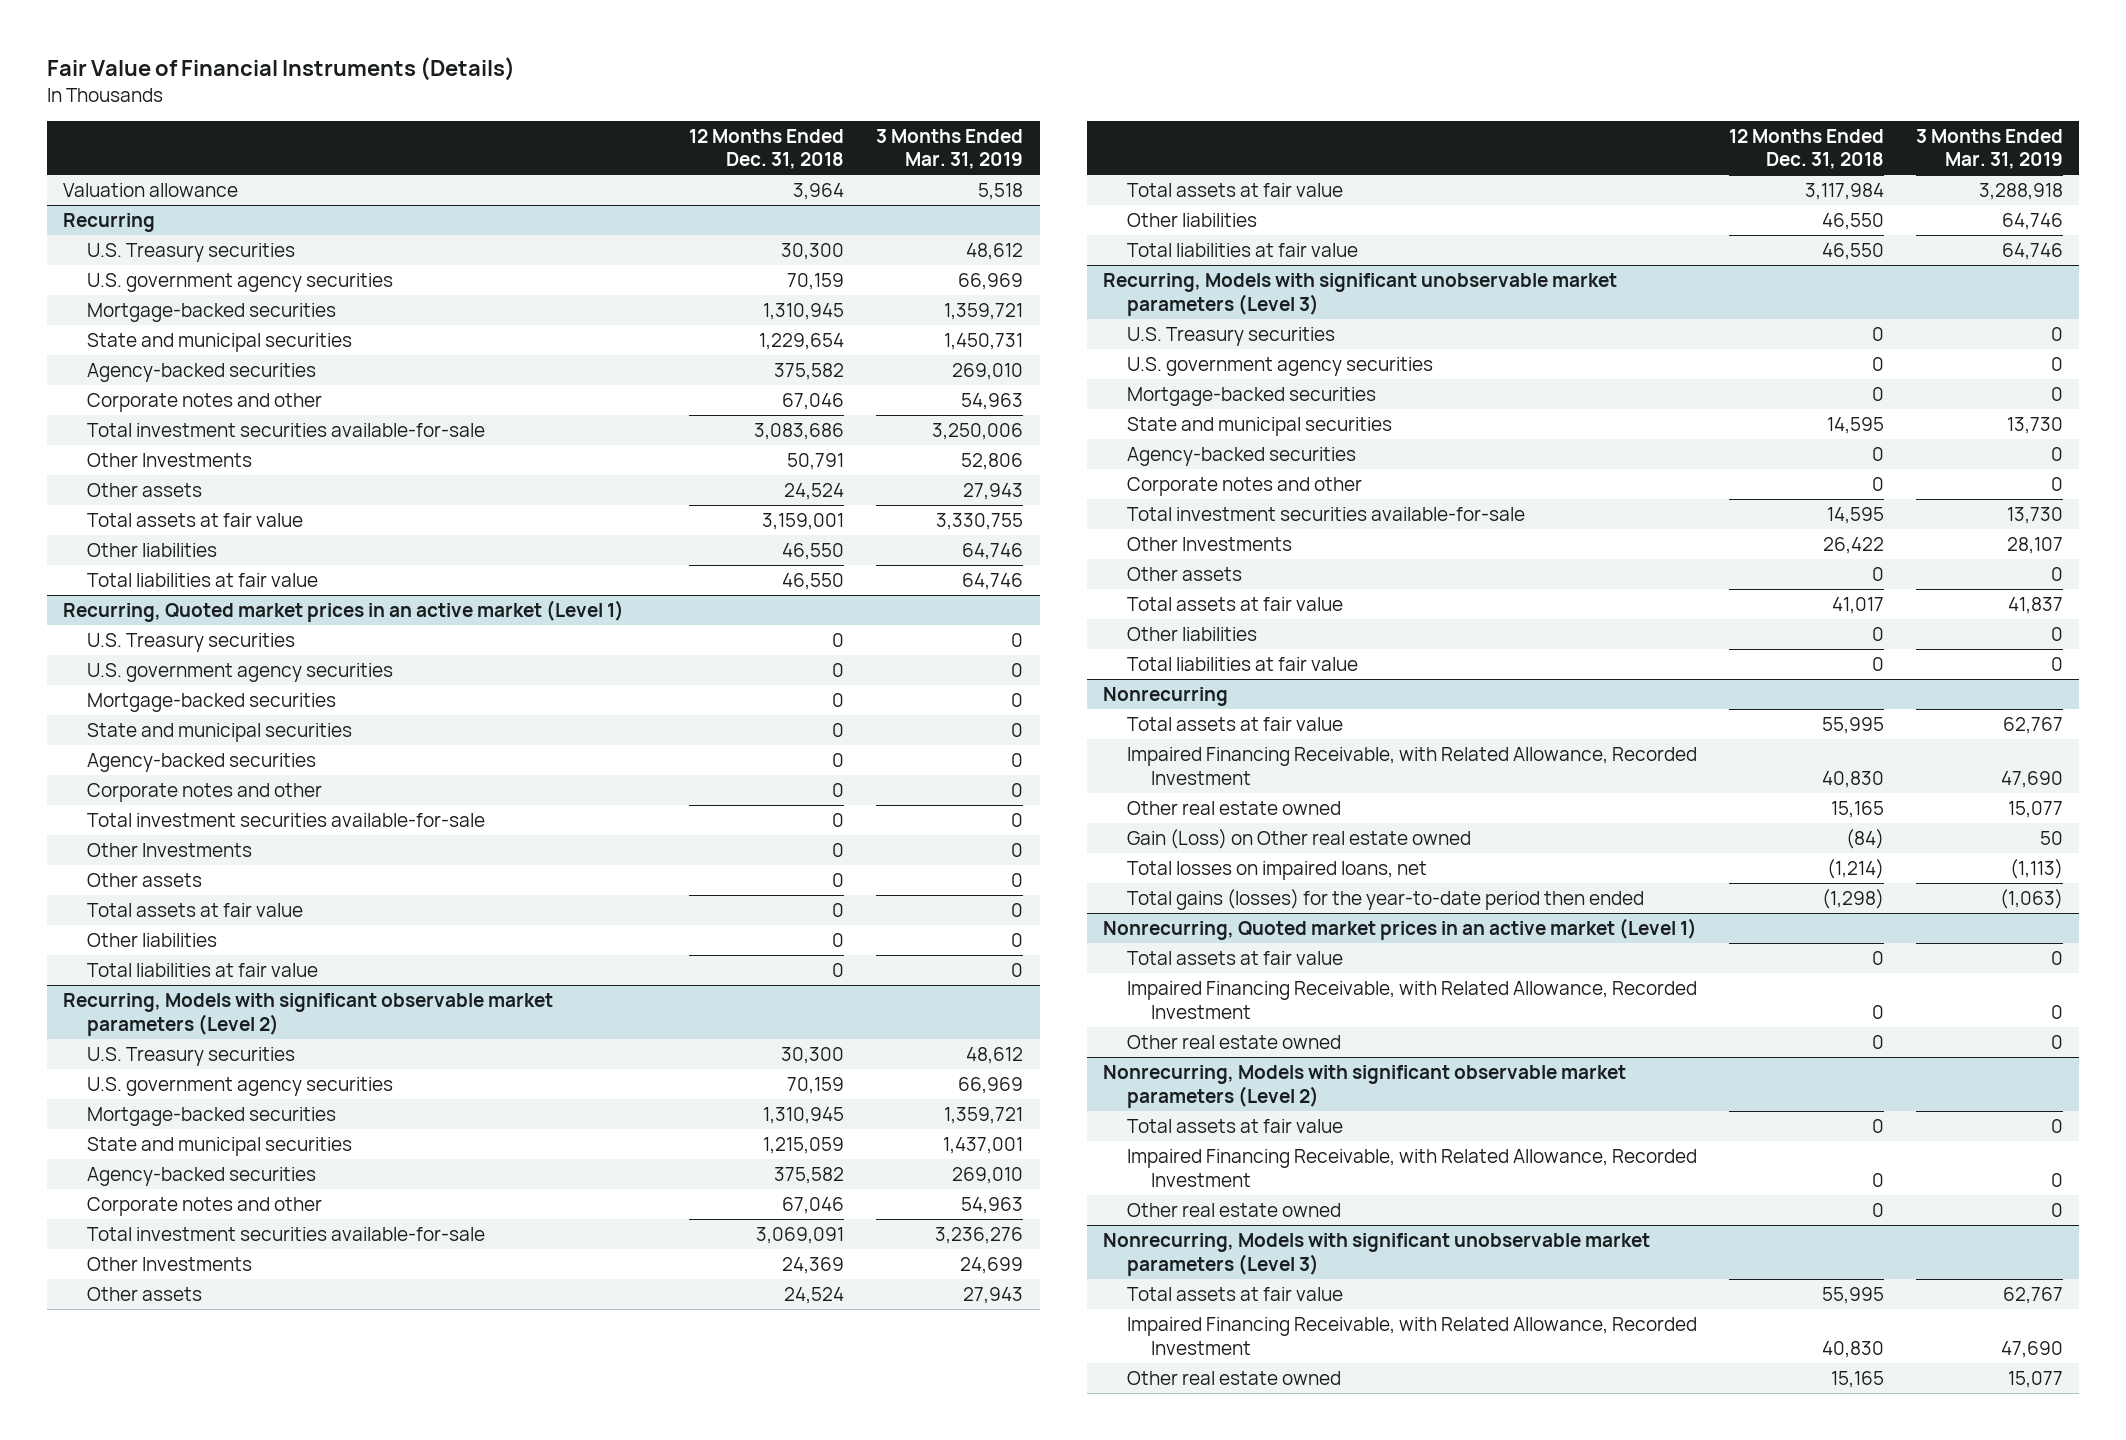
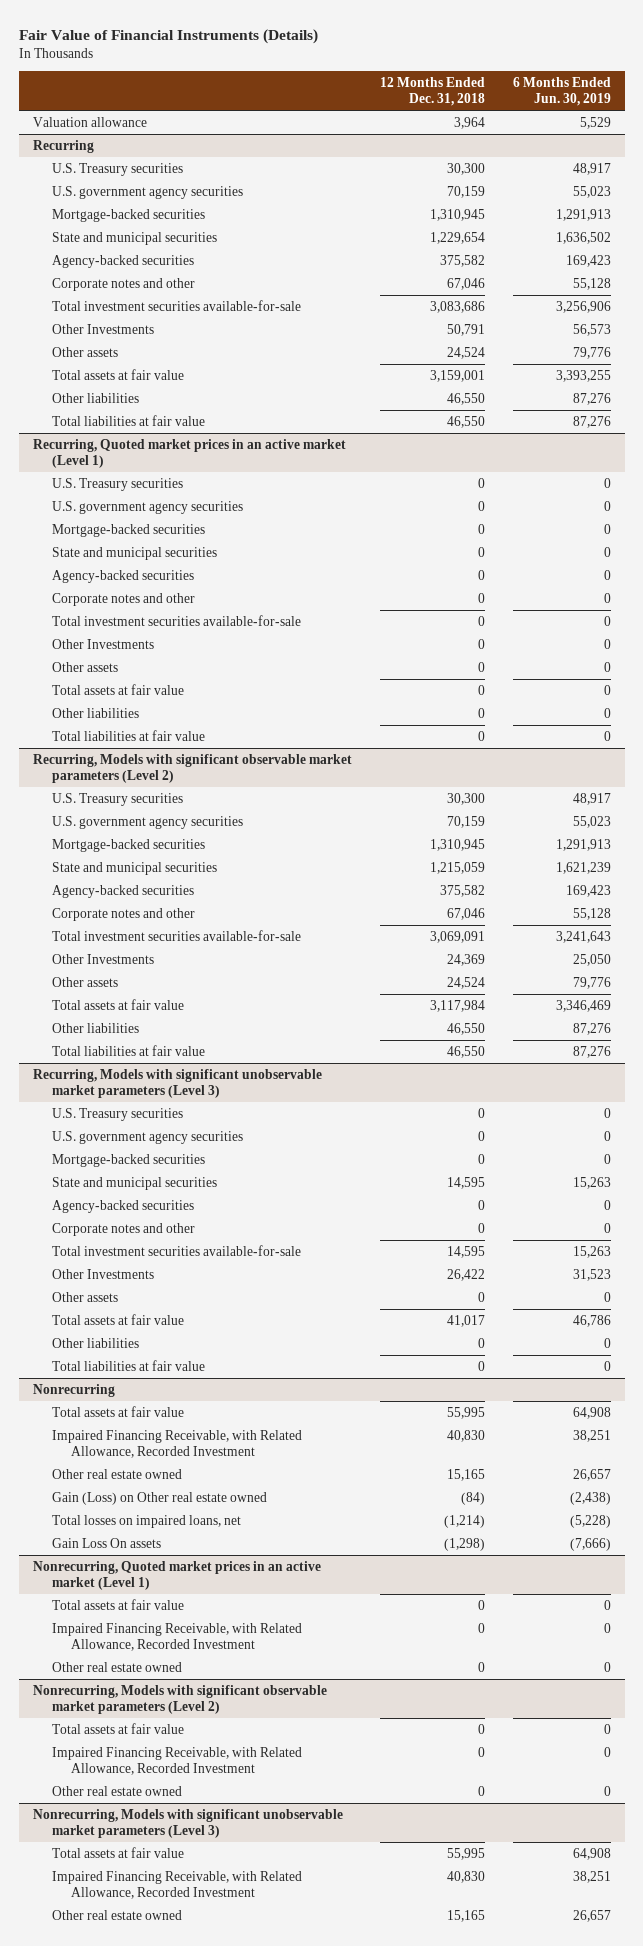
- | 12 Months Ended Dec. 31, 2018 | 3 Months Ended Mar. 31, 2019
+ | 12 Months Ended Dec. 31, 2018 | 6 Months Ended Jun. 30, 2019
@ Nonrecurring
- Total gains (losses) for the year-to-date period then ended | (1,298) | (1,063)
+ Gain Loss On assets | (1,298) | (7,666)

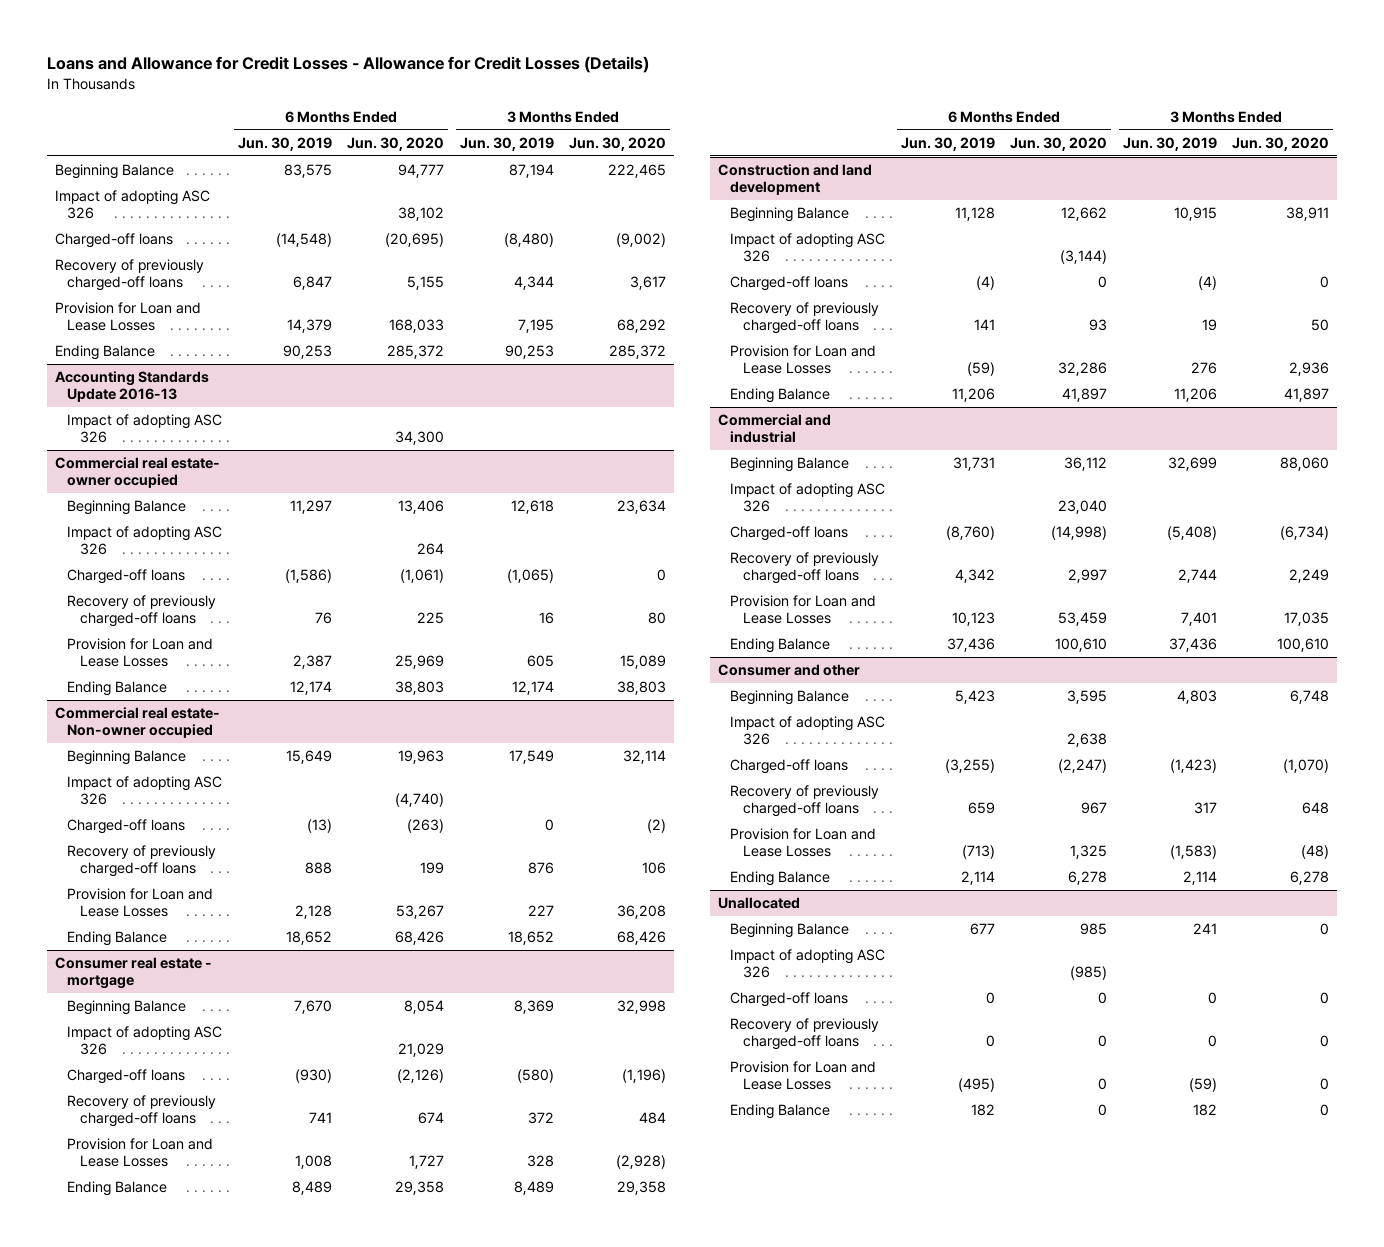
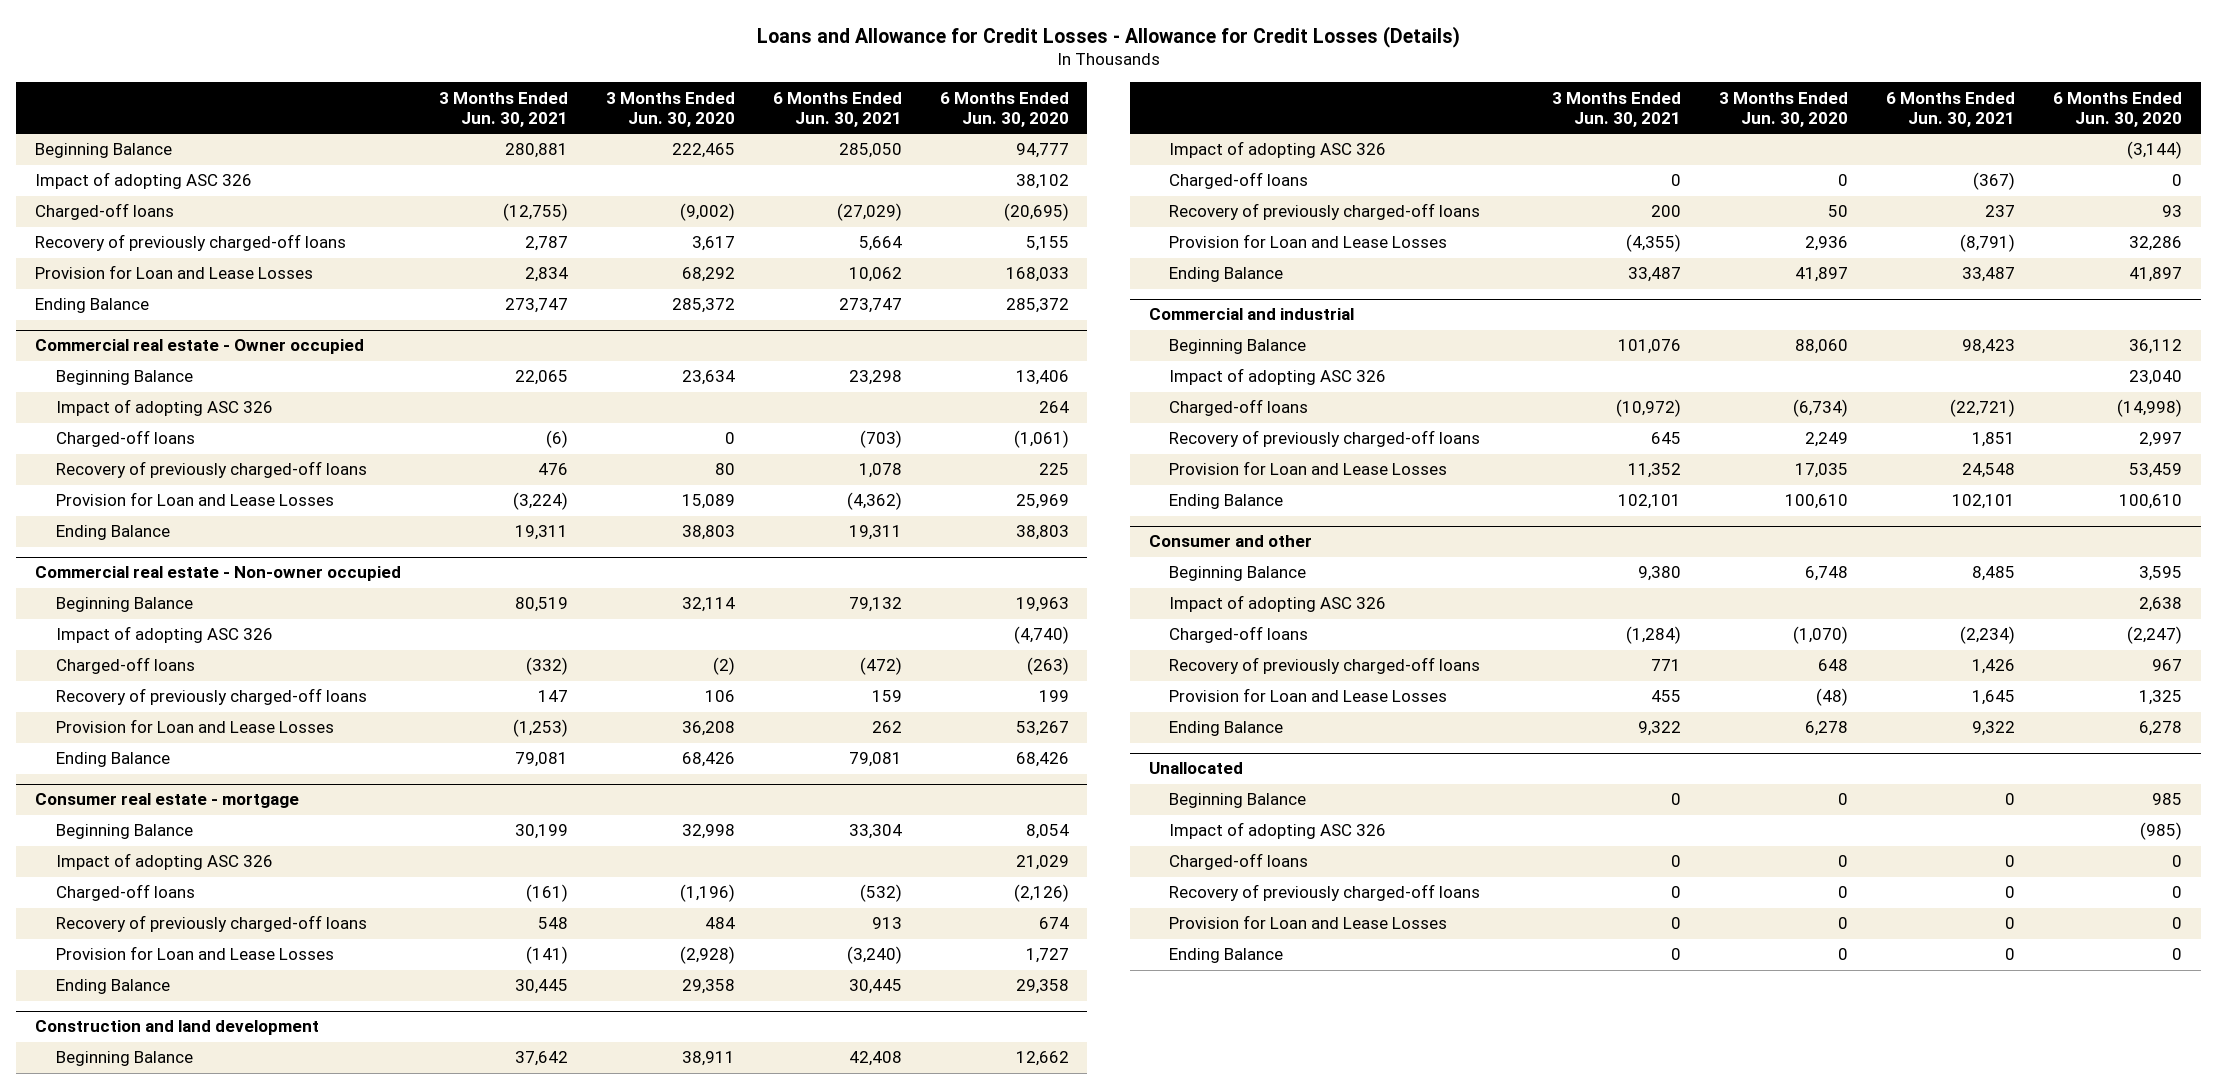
- | 6 Months Ended Jun. 30, 2019 | 6 Months Ended Jun. 30, 2020 | 3 Months Ended Jun. 30, 2019 | 3 Months Ended Jun. 30, 2020
+ | 3 Months Ended Jun. 30, 2021 | 3 Months Ended Jun. 30, 2020 | 6 Months Ended Jun. 30, 2021 | 6 Months Ended Jun. 30, 2020
- Accounting Standards Update 2016-13
- Impact of adopting ASC 326 | | 34,300 | |
- Commercial real estate- owner occupied
+ Commercial real estate - Owner occupied
- Commercial real estate- Non-owner occupied
+ Commercial real estate - Non-owner occupied

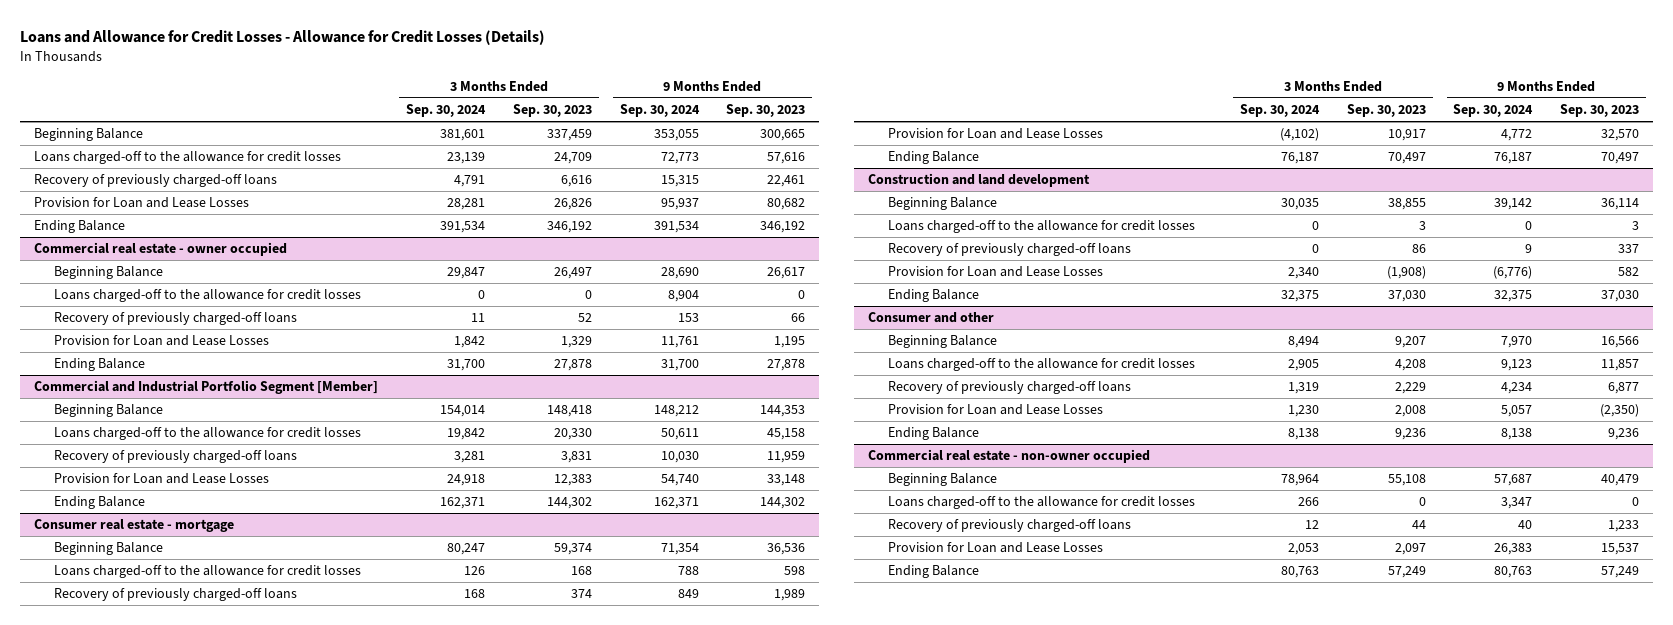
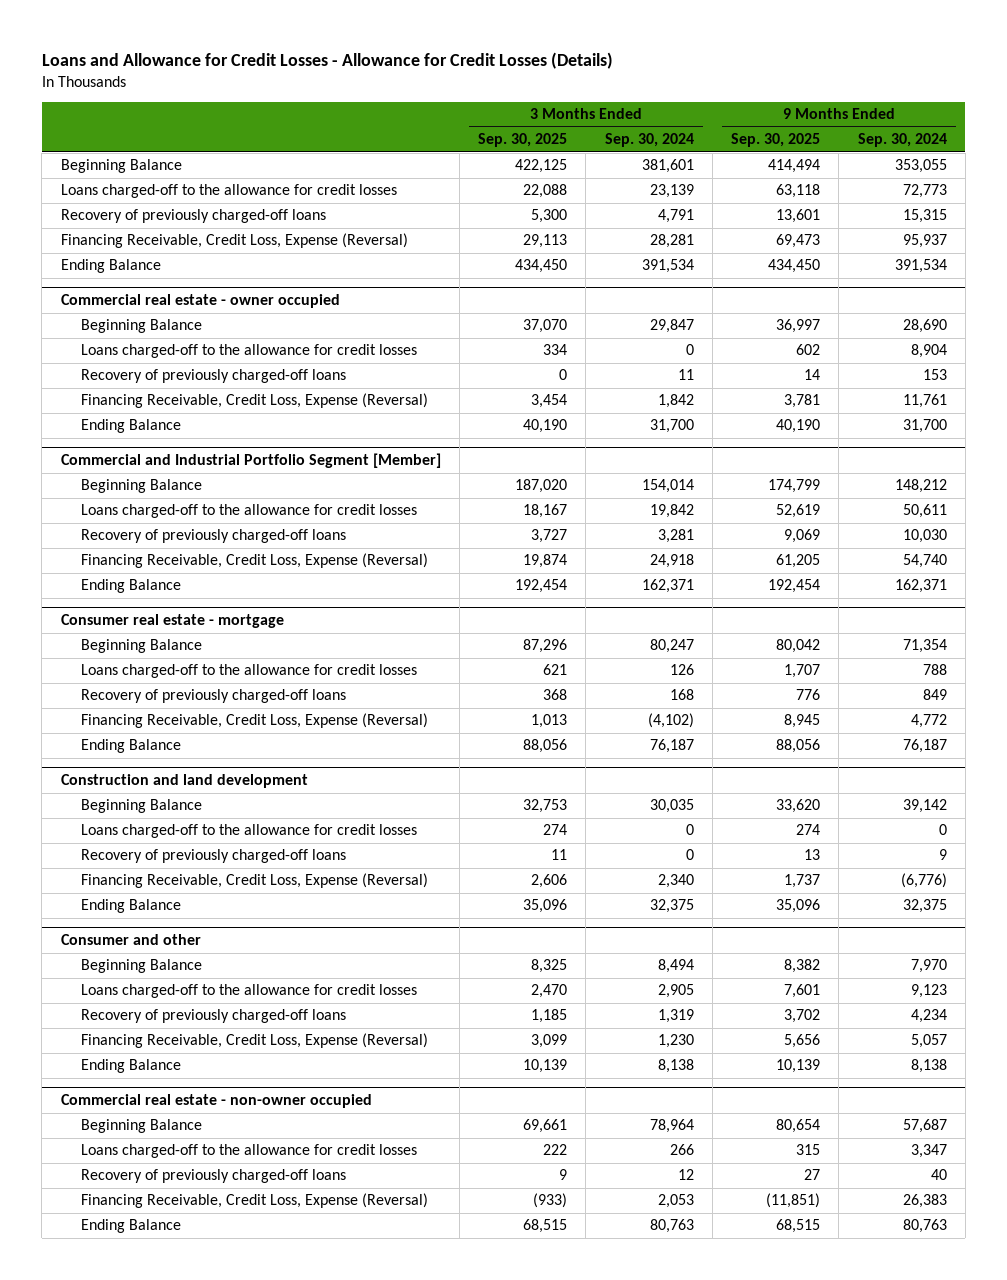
- | 3 Months Ended Sep. 30, 2024 | 3 Months Ended Sep. 30, 2023 | 9 Months Ended Sep. 30, 2024 | 9 Months Ended Sep. 30, 2023
+ | 3 Months Ended Sep. 30, 2025 | 3 Months Ended Sep. 30, 2024 | 9 Months Ended Sep. 30, 2025 | 9 Months Ended Sep. 30, 2024
- Provision for Loan and Lease Losses | 28,281 | 26,826 | 95,937 | 80,682
+ Financing Receivable, Credit Loss, Expense (Reversal) | 29,113 | 28,281 | 69,473 | 95,937
@ Commercial real estate - owner occupied
- Provision for Loan and Lease Losses | 1,842 | 1,329 | 11,761 | 1,195
+ Financing Receivable, Credit Loss, Expense (Reversal) | 3,454 | 1,842 | 3,781 | 11,761
@ Commercial and Industrial Portfolio Segment [Member]
- Provision for Loan and Lease Losses | 24,918 | 12,383 | 54,740 | 33,148
+ Financing Receivable, Credit Loss, Expense (Reversal) | 19,874 | 24,918 | 61,205 | 54,740
@ Consumer real estate - mortgage
- Provision for Loan and Lease Losses | (4,102) | 10,917 | 4,772 | 32,570
+ Financing Receivable, Credit Loss, Expense (Reversal) | 1,013 | (4,102) | 8,945 | 4,772
@ Construction and land development
- Provision for Loan and Lease Losses | 2,340 | (1,908) | (6,776) | 582
+ Financing Receivable, Credit Loss, Expense (Reversal) | 2,606 | 2,340 | 1,737 | (6,776)
@ Consumer and other
- Provision for Loan and Lease Losses | 1,230 | 2,008 | 5,057 | (2,350)
+ Financing Receivable, Credit Loss, Expense (Reversal) | 3,099 | 1,230 | 5,656 | 5,057
@ Commercial real estate - non-owner occupied
- Provision for Loan and Lease Losses | 2,053 | 2,097 | 26,383 | 15,537
+ Financing Receivable, Credit Loss, Expense (Reversal) | (933) | 2,053 | (11,851) | 26,383

